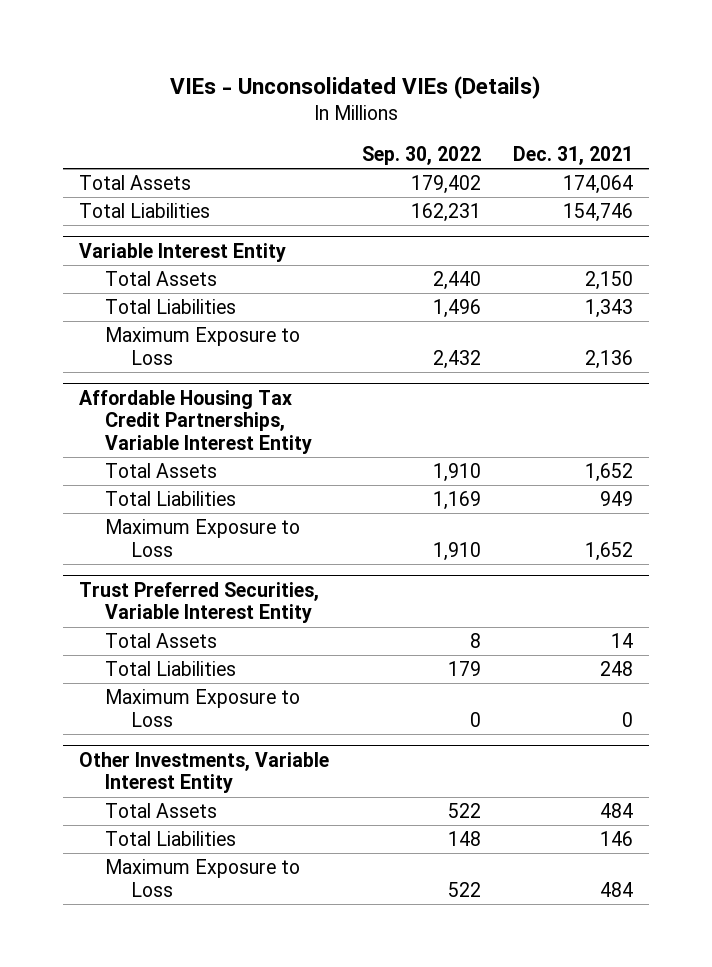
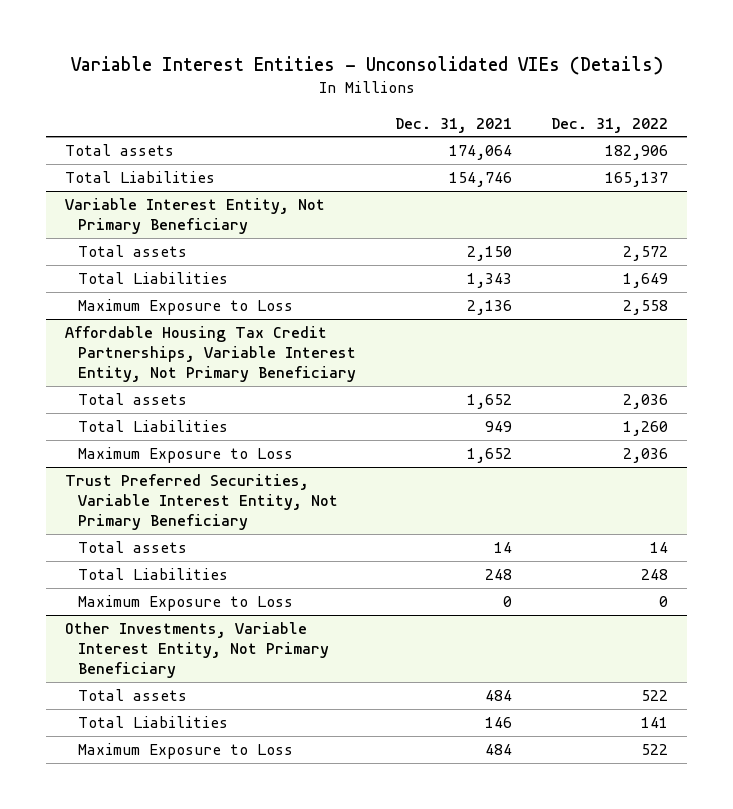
- VIEs - Unconsolidated VIEs (Details)
+ Variable Interest Entities - Unconsolidated VIEs (Details)
- | Sep. 30, 2022 | Dec. 31, 2021
+ | Dec. 31, 2021 | Dec. 31, 2022
- Total Assets | 179,402 | 174,064
+ Total assets | 174,064 | 182,906
- Variable Interest Entity
- Total Assets | 2,440 | 2,150
+ Variable Interest Entity, Not Primary Beneficiary
+ Total assets | 2,150 | 2,572
- Affordable Housing Tax Credit Partnerships, Variable Interest Entity
- Total Assets | 1,910 | 1,652
+ Affordable Housing Tax Credit Partnerships, Variable Interest Entity, Not Primary Beneficiary
+ Total assets | 1,652 | 2,036
- Trust Preferred Securities, Variable Interest Entity
- Total Assets | 8 | 14
+ Trust Preferred Securities, Variable Interest Entity, Not Primary Beneficiary
+ Total assets | 14 | 14
- Other Investments, Variable Interest Entity
- Total Assets | 522 | 484
+ Other Investments, Variable Interest Entity, Not Primary Beneficiary
+ Total assets | 484 | 522

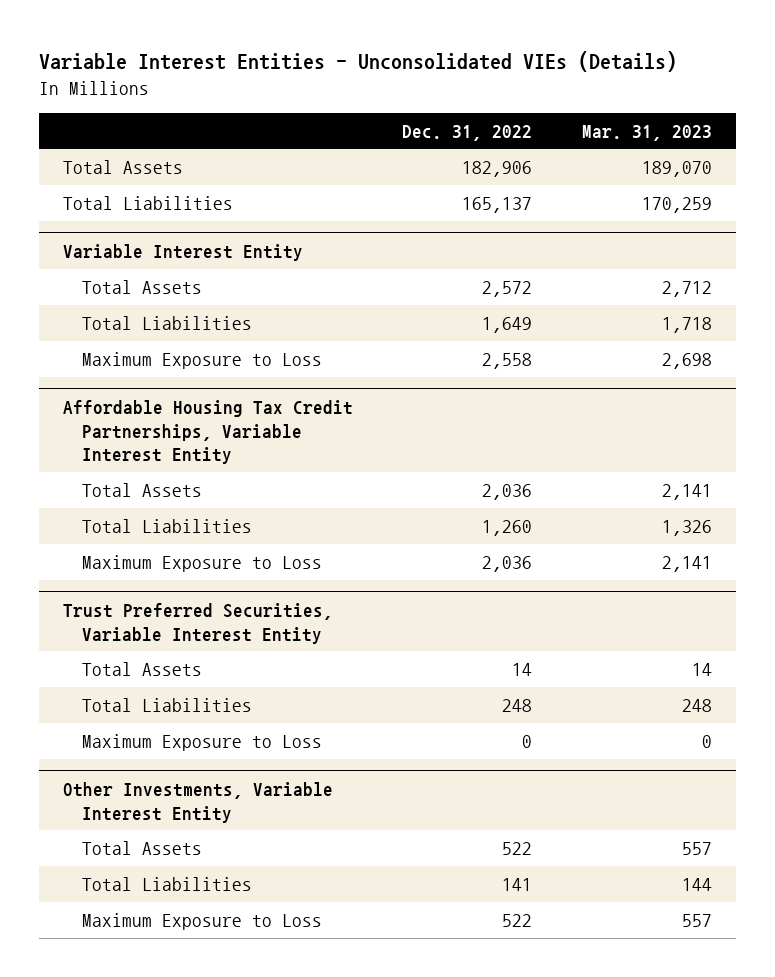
- | Dec. 31, 2021 | Dec. 31, 2022
+ | Dec. 31, 2022 | Mar. 31, 2023
- Total assets | 174,064 | 182,906
+ Total Assets | 182,906 | 189,070
- Variable Interest Entity, Not Primary Beneficiary
- Total assets | 2,150 | 2,572
+ Variable Interest Entity
+ Total Assets | 2,572 | 2,712
- Affordable Housing Tax Credit Partnerships, Variable Interest Entity, Not Primary Beneficiary
- Total assets | 1,652 | 2,036
+ Affordable Housing Tax Credit Partnerships, Variable Interest Entity
+ Total Assets | 2,036 | 2,141
- Trust Preferred Securities, Variable Interest Entity, Not Primary Beneficiary
- Total assets | 14 | 14
+ Trust Preferred Securities, Variable Interest Entity
+ Total Assets | 14 | 14
- Other Investments, Variable Interest Entity, Not Primary Beneficiary
- Total assets | 484 | 522
+ Other Investments, Variable Interest Entity
+ Total Assets | 522 | 557

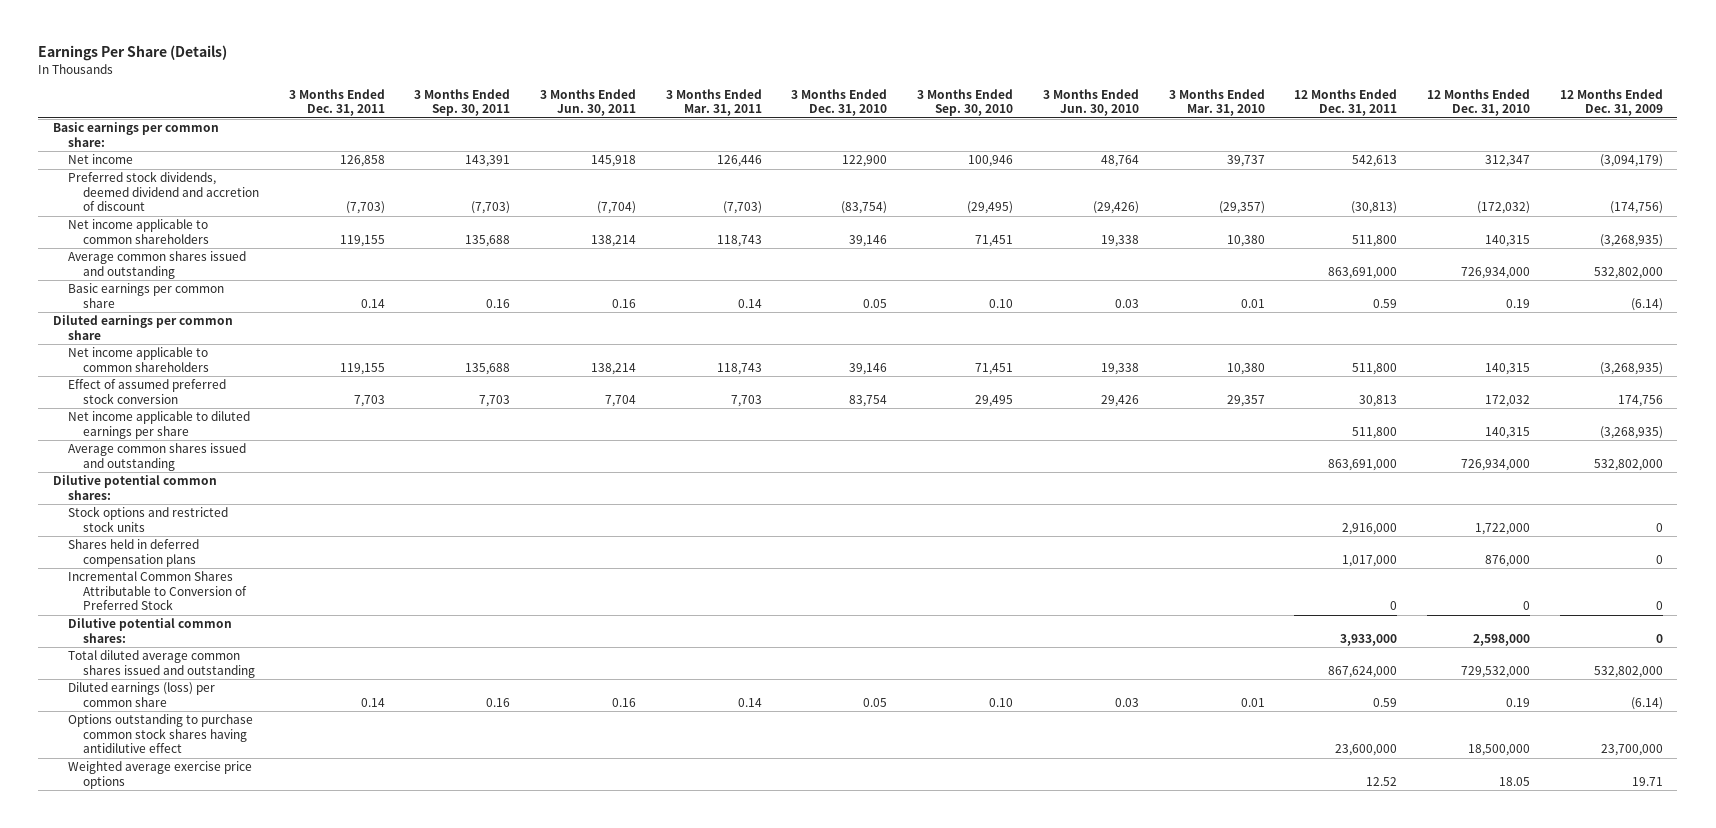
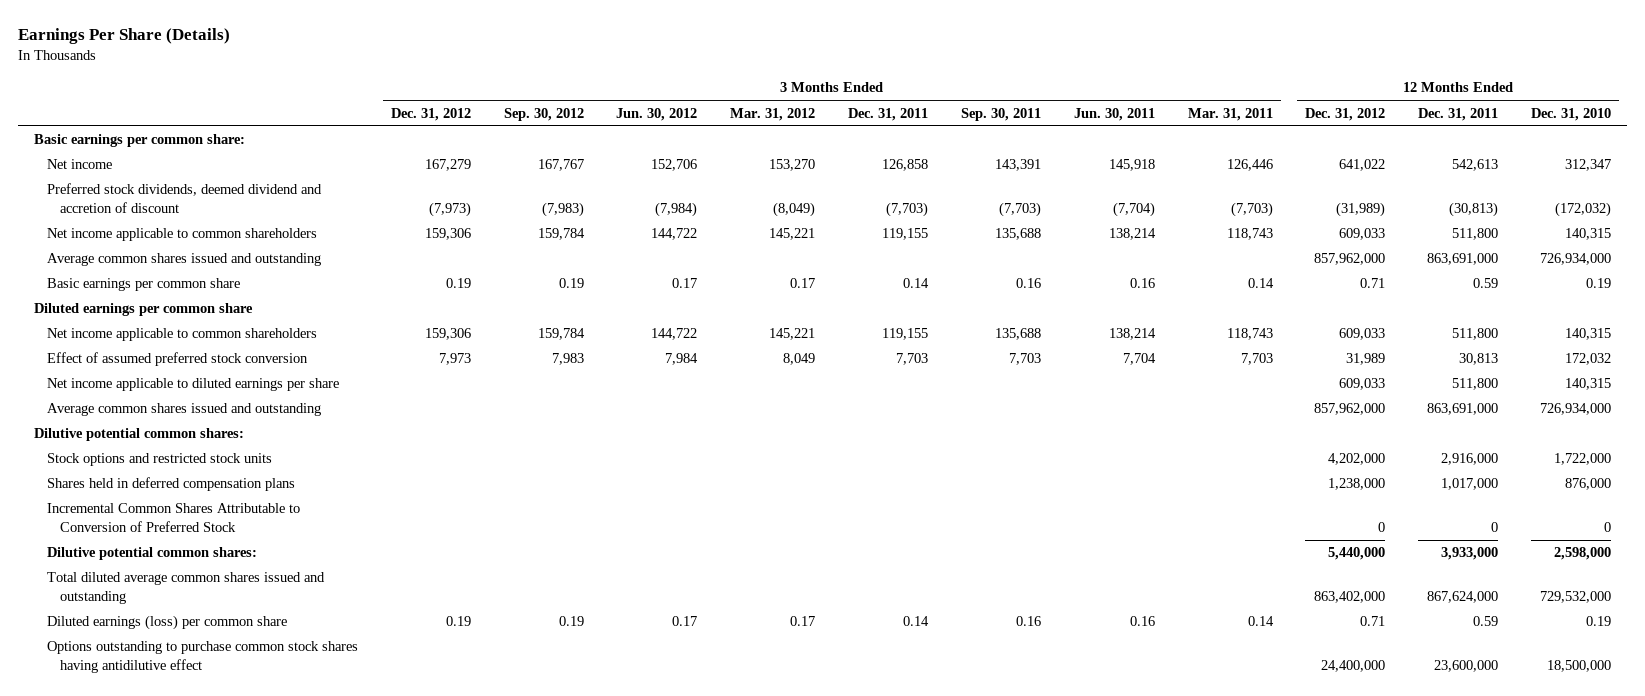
- | 3 Months Ended Dec. 31, 2011 | 3 Months Ended Sep. 30, 2011 | 3 Months Ended Jun. 30, 2011 | 3 Months Ended Mar. 31, 2011 | 3 Months Ended Dec. 31, 2010 | 3 Months Ended Sep. 30, 2010 | 3 Months Ended Jun. 30, 2010 | 3 Months Ended Mar. 31, 2010 | 12 Months Ended Dec. 31, 2011 | 12 Months Ended Dec. 31, 2010 | 12 Months Ended Dec. 31, 2009
+ | 3 Months Ended Dec. 31, 2012 | 3 Months Ended Sep. 30, 2012 | 3 Months Ended Jun. 30, 2012 | 3 Months Ended Mar. 31, 2012 | 3 Months Ended Dec. 31, 2011 | 3 Months Ended Sep. 30, 2011 | 3 Months Ended Jun. 30, 2011 | 3 Months Ended Mar. 31, 2011 | 12 Months Ended Dec. 31, 2012 | 12 Months Ended Dec. 31, 2011 | 12 Months Ended Dec. 31, 2010
- Weighted average exercise price options | | | | | | | | | 12.52 | 18.05 | 19.71

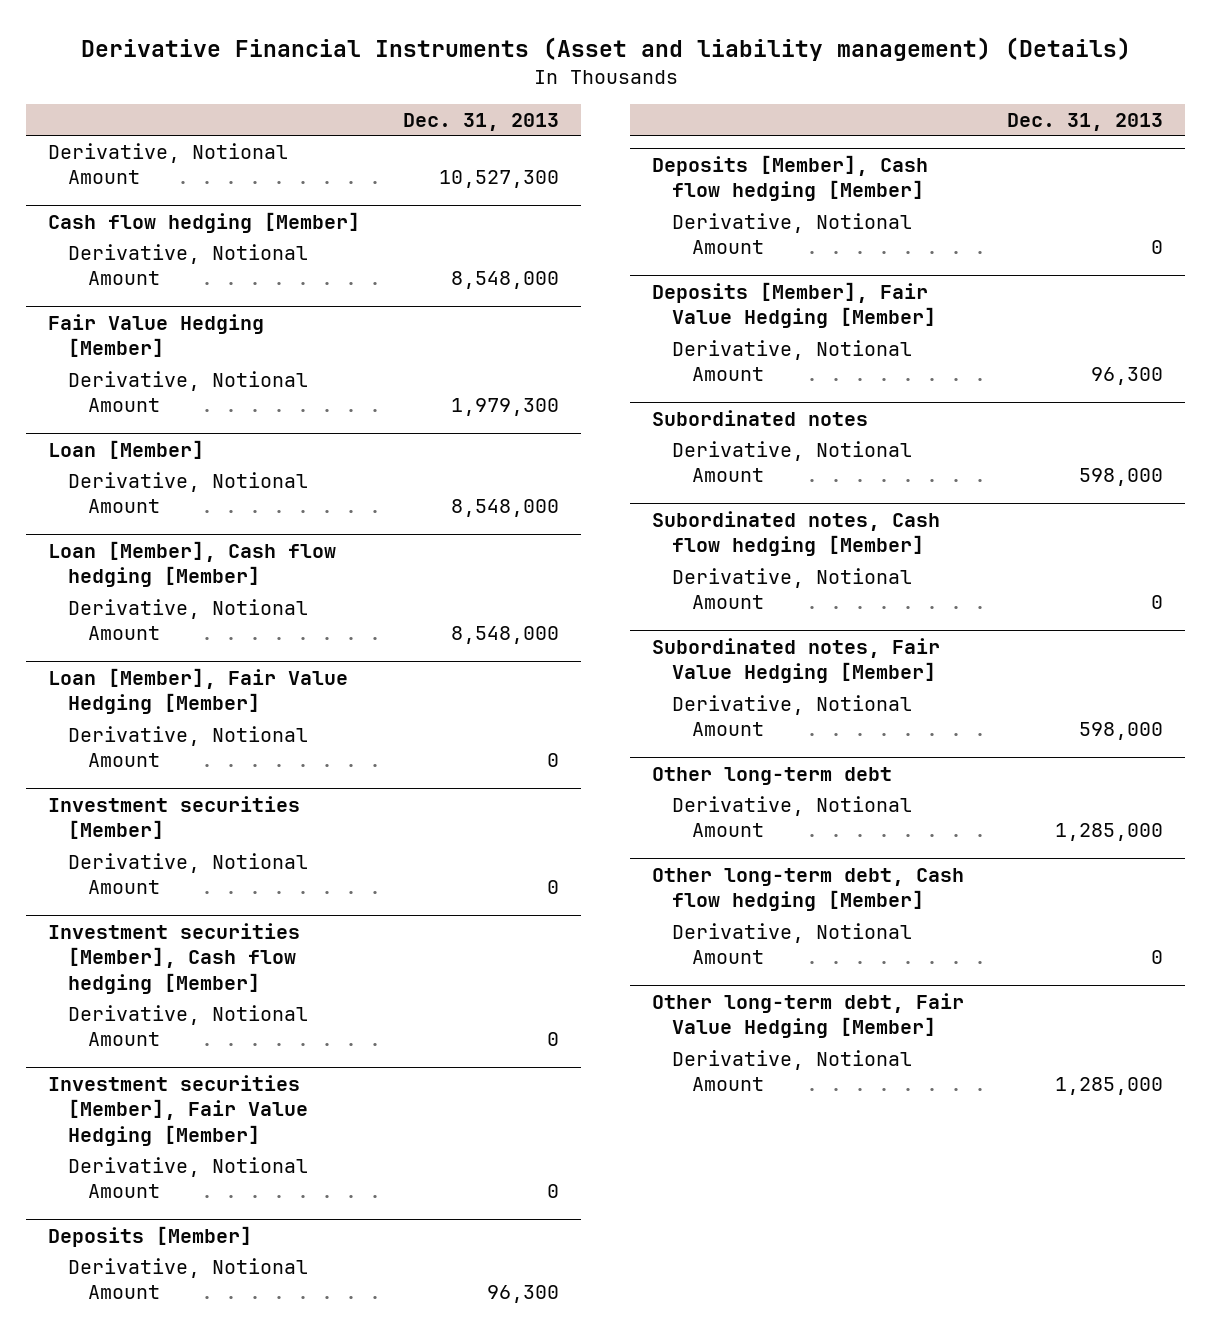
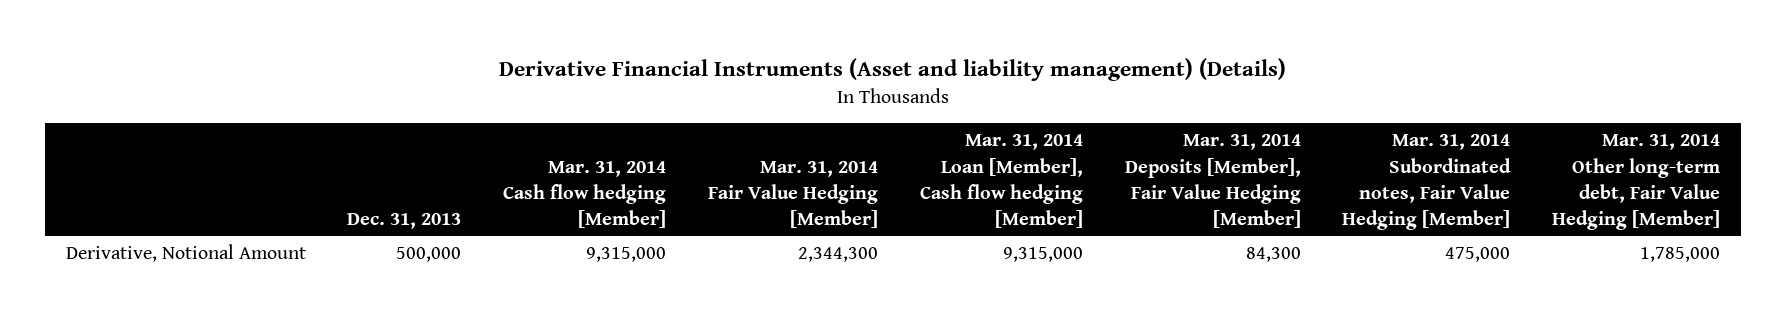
- | Dec. 31, 2013
+ | Dec. 31, 2013 | Mar. 31, 2014 Cash flow hedging [Member] | Mar. 31, 2014 Fair Value Hedging [Member] | Mar. 31, 2014 Loan [Member], Cash flow hedging [Member] | Mar. 31, 2014 Deposits [Member], Fair Value Hedging [Member] | Mar. 31, 2014 Subordinated notes, Fair Value Hedging [Member] | Mar. 31, 2014 Other long-term debt, Fair Value Hedging [Member]
- Derivative, Notional Amount | 10,527,300
- Cash flow hedging [Member]
- Derivative, Notional Amount | 8,548,000
- Fair Value Hedging [Member]
- Derivative, Notional Amount | 1,979,300
- Loan [Member]
- Derivative, Notional Amount | 8,548,000
- Loan [Member], Cash flow hedging [Member]
- Derivative, Notional Amount | 8,548,000
- Loan [Member], Fair Value Hedging [Member]
- Derivative, Notional Amount | 0
- Investment securities [Member]
- Derivative, Notional Amount | 0
- Investment securities [Member], Cash flow hedging [Member]
- Derivative, Notional Amount | 0
- Investment securities [Member], Fair Value Hedging [Member]
- Derivative, Notional Amount | 0
- Deposits [Member]
- Derivative, Notional Amount | 96,300
- Deposits [Member], Cash flow hedging [Member]
- Derivative, Notional Amount | 0
- Deposits [Member], Fair Value Hedging [Member]
- Derivative, Notional Amount | 96,300
- Subordinated notes
- Derivative, Notional Amount | 598,000
- Subordinated notes, Cash flow hedging [Member]
- Derivative, Notional Amount | 0
- Subordinated notes, Fair Value Hedging [Member]
- Derivative, Notional Amount | 598,000
- Other long-term debt
- Derivative, Notional Amount | 1,285,000
- Other long-term debt, Cash flow hedging [Member]
- Derivative, Notional Amount | 0
- Other long-term debt, Fair Value Hedging [Member]
- Derivative, Notional Amount | 1,285,000
+ Derivative, Notional Amount | 500,000 | 9,315,000 | 2,344,300 | 9,315,000 | 84,300 | 475,000 | 1,785,000

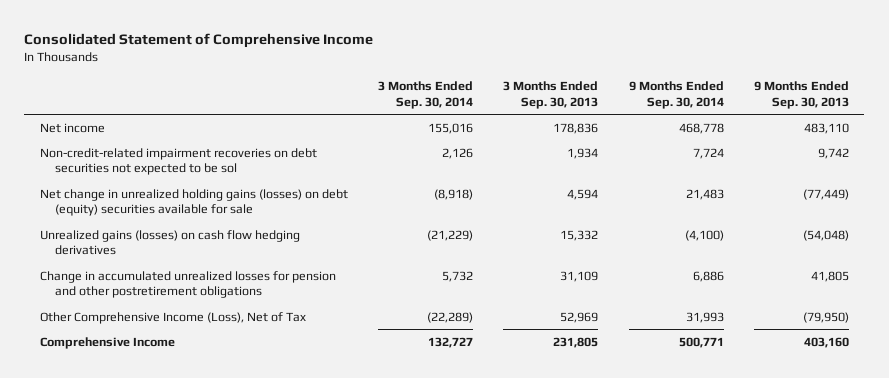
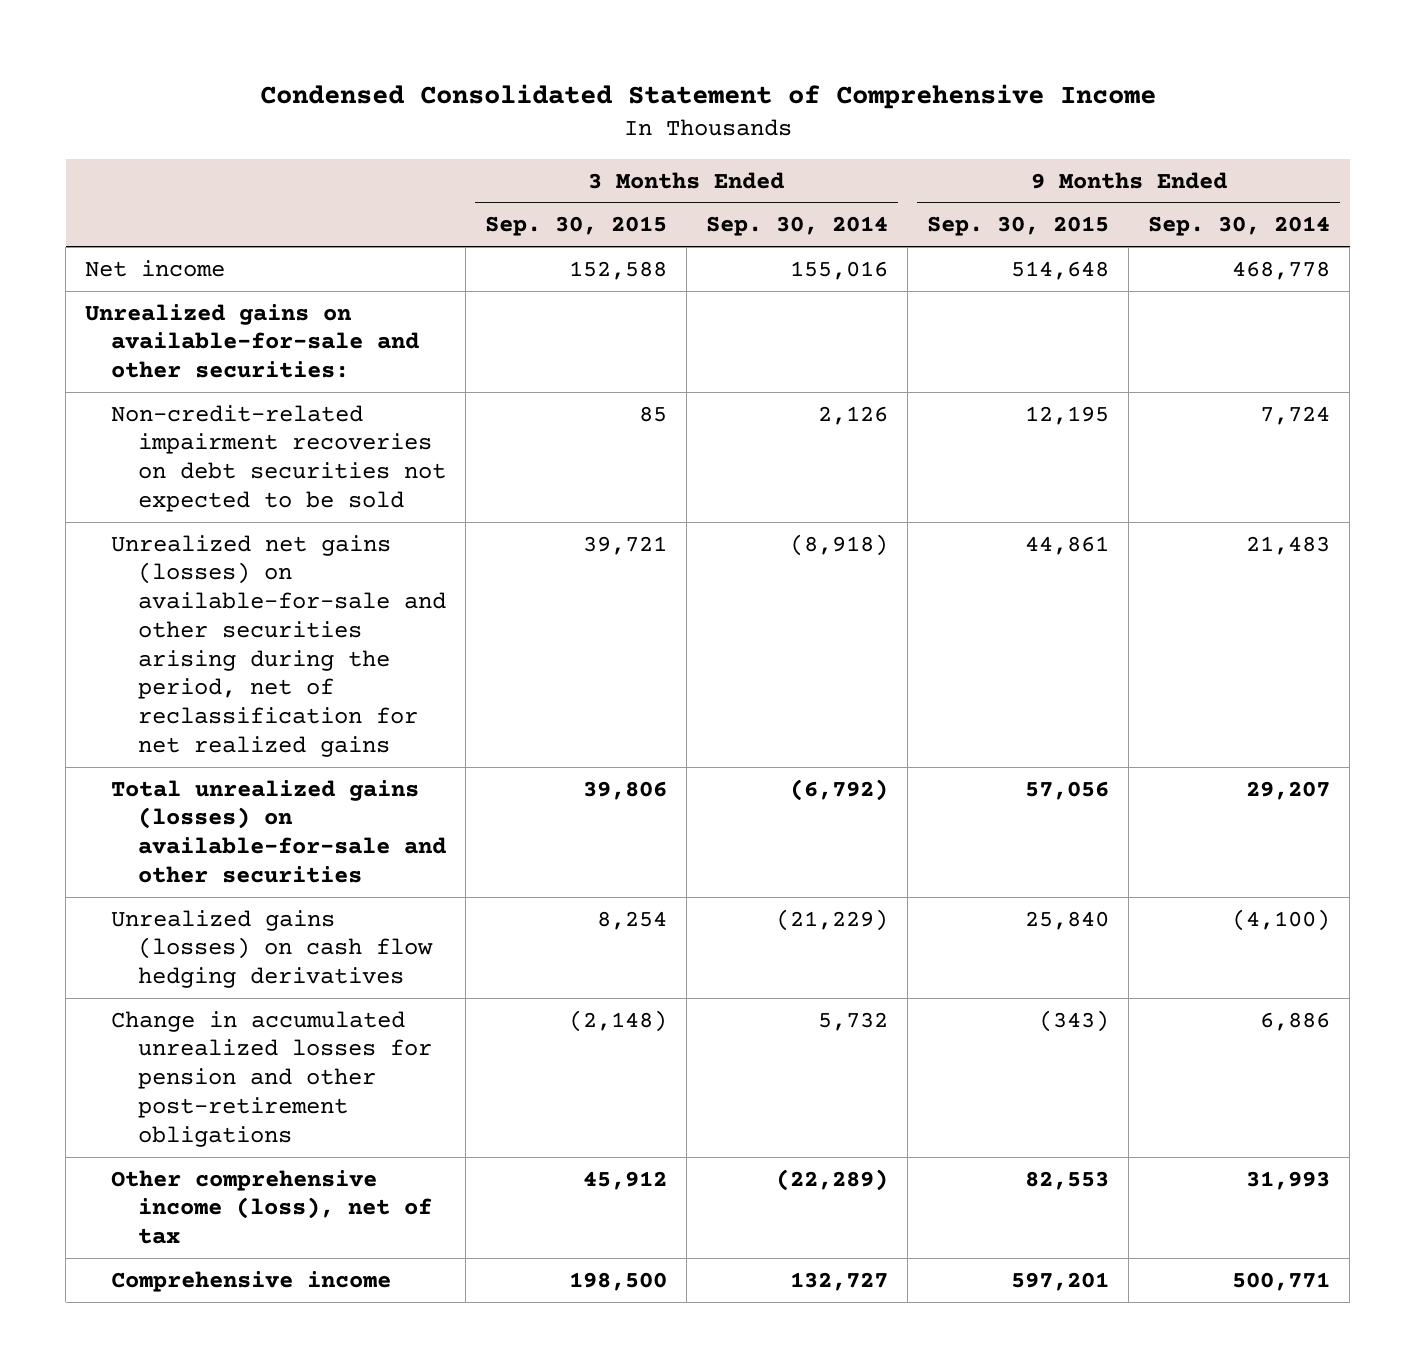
- Consolidated Statement of Comprehensive Income
+ Condensed Consolidated Statement of Comprehensive Income
- | 3 Months Ended Sep. 30, 2014 | 3 Months Ended Sep. 30, 2013 | 9 Months Ended Sep. 30, 2014 | 9 Months Ended Sep. 30, 2013
+ | 3 Months Ended Sep. 30, 2015 | 3 Months Ended Sep. 30, 2014 | 9 Months Ended Sep. 30, 2015 | 9 Months Ended Sep. 30, 2014
- Non-credit-related impairment recoveries on debt securities not expected to be sol | 2,126 | 1,934 | 7,724 | 9,742
- Net change in unrealized holding gains (losses) on debt (equity) securities available for sale | (8,918) | 4,594 | 21,483 | (77,449)
+ Unrealized gains on available-for-sale and other securities:
+ Non-credit-related impairment recoveries on debt securities not expected to be sold | 85 | 2,126 | 12,195 | 7,724
+ Unrealized net gains (losses) on available-for-sale and other securities arising during the period, net of reclassification for net realized gains | 39,721 | (8,918) | 44,861 | 21,483
+ Total unrealized gains (losses) on available-for-sale and other securities | 39,806 | (6,792) | 57,056 | 29,207
- Change in accumulated unrealized losses for pension and other postretirement obligations | 5,732 | 31,109 | 6,886 | 41,805
- Other Comprehensive Income (Loss), Net of Tax | (22,289) | 52,969 | 31,993 | (79,950)
- Comprehensive Income | 132,727 | 231,805 | 500,771 | 403,160
+ Change in accumulated unrealized losses for pension and other post-retirement obligations | (2,148) | 5,732 | (343) | 6,886
+ Other comprehensive income (loss), net of tax | 45,912 | (22,289) | 82,553 | 31,993
+ Comprehensive income | 198,500 | 132,727 | 597,201 | 500,771

